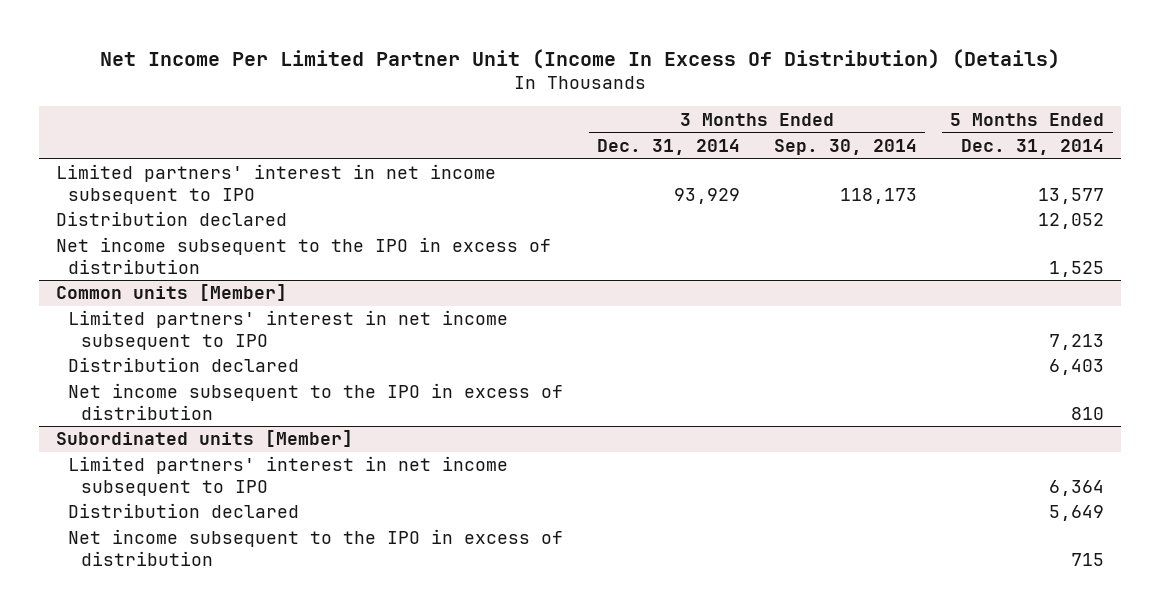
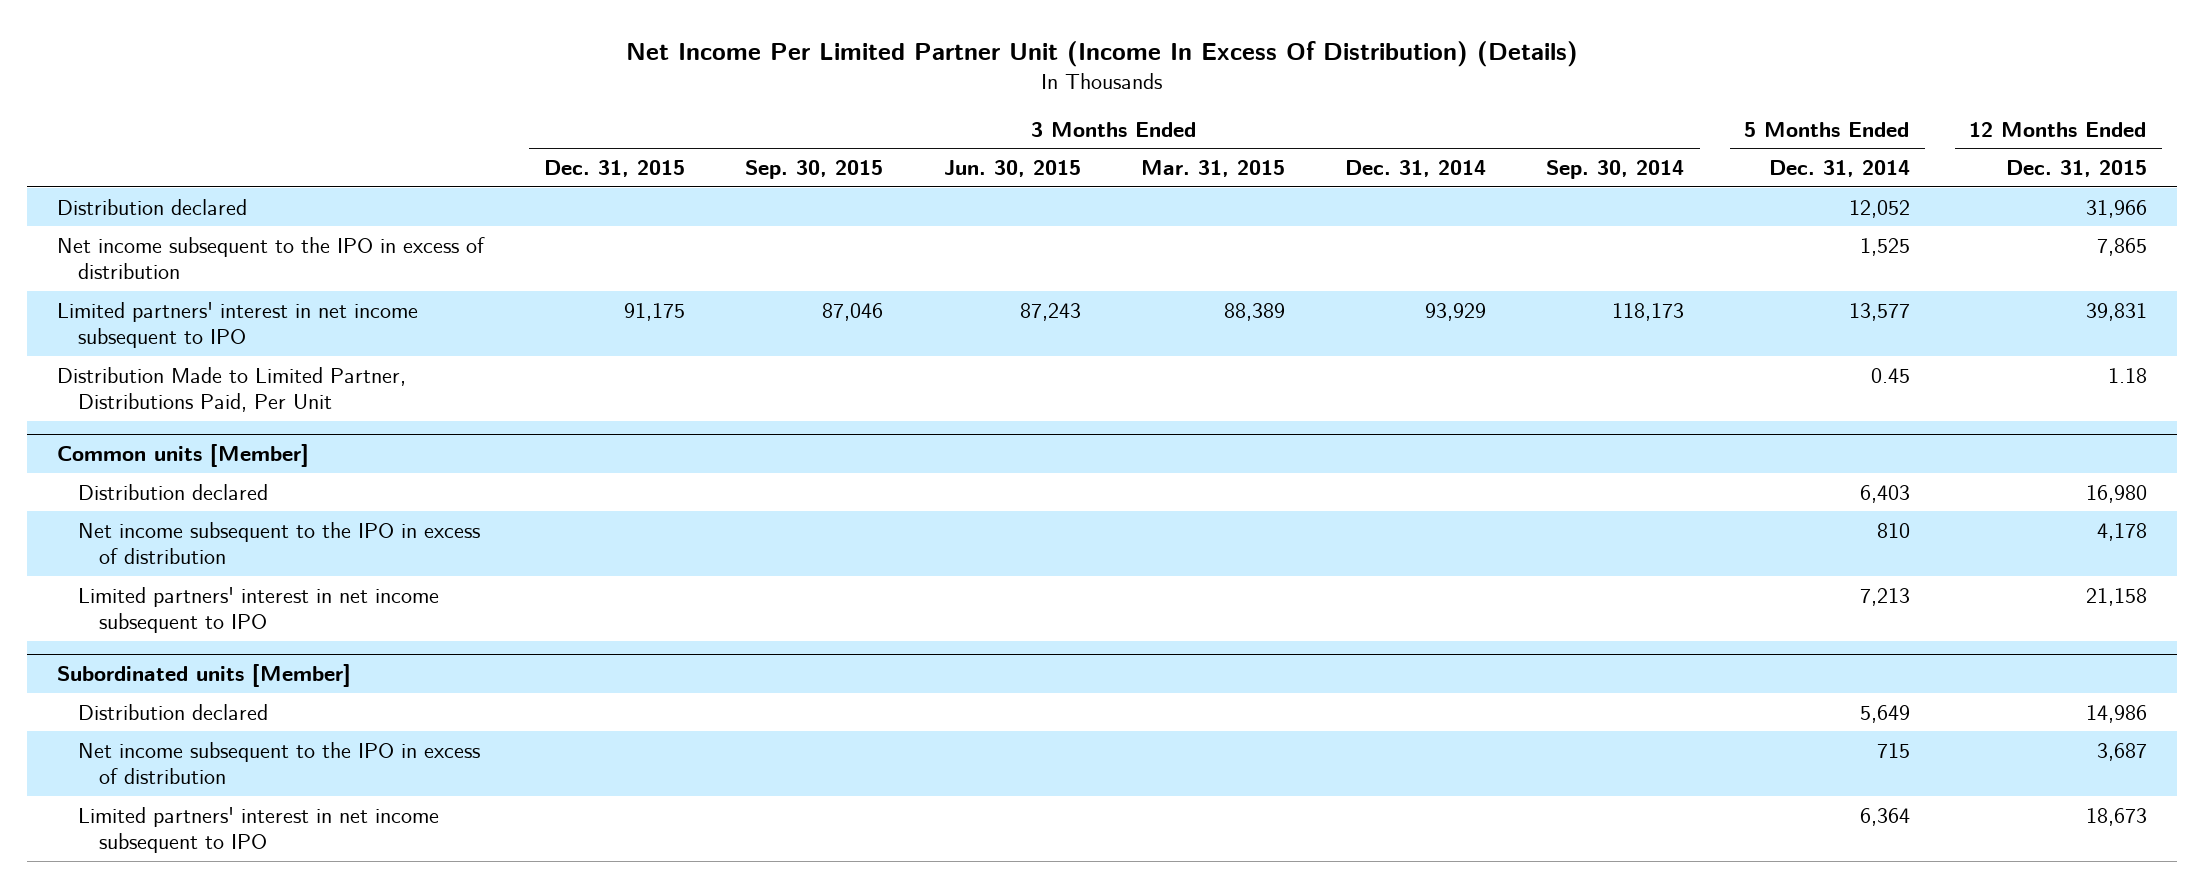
- | 3 Months Ended Dec. 31, 2014 | 3 Months Ended Sep. 30, 2014 | 5 Months Ended Dec. 31, 2014
+ | 3 Months Ended Dec. 31, 2015 | 3 Months Ended Sep. 30, 2015 | 3 Months Ended Jun. 30, 2015 | 3 Months Ended Mar. 31, 2015 | 3 Months Ended Dec. 31, 2014 | 3 Months Ended Sep. 30, 2014 | 5 Months Ended Dec. 31, 2014 | 12 Months Ended Dec. 31, 2015
moved down: Limited partners' interest in net income subsequent to IPO | 91,175 | 87,046 | 87,243 | 88,389 | 93,929 | 118,173 | 13,577 | 39,831
+ Distribution Made to Limited Partner, Distributions Paid, Per Unit | | | | | | | 0.45 | 1.18
@ Common units [Member]
moved down: Limited partners' interest in net income subsequent to IPO | | | | | | | 7,213 | 21,158
@ Subordinated units [Member]
moved down: Limited partners' interest in net income subsequent to IPO | | | | | | | 6,364 | 18,673

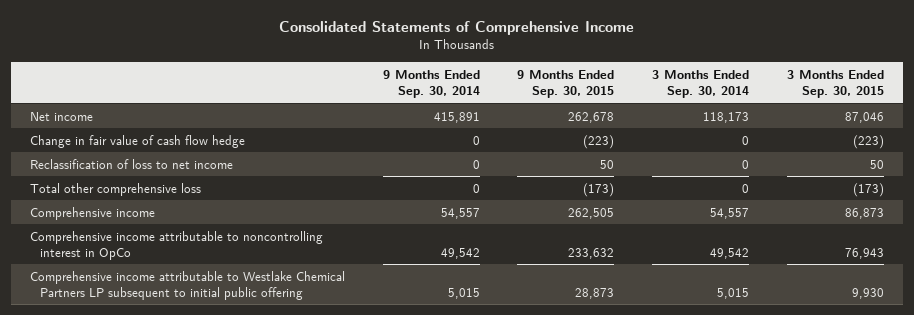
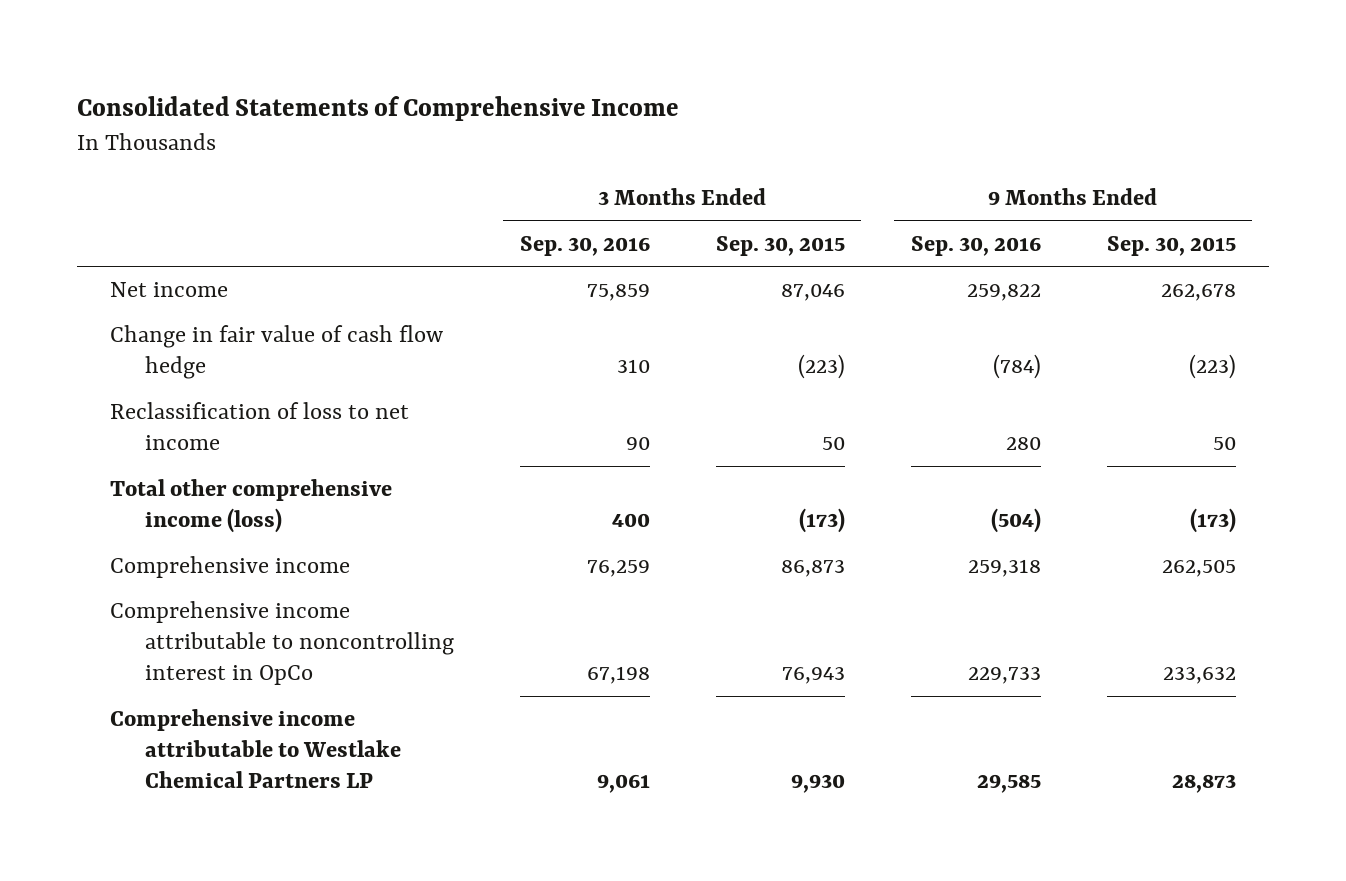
- | 9 Months Ended Sep. 30, 2014 | 9 Months Ended Sep. 30, 2015 | 3 Months Ended Sep. 30, 2014 | 3 Months Ended Sep. 30, 2015
+ | 3 Months Ended Sep. 30, 2016 | 3 Months Ended Sep. 30, 2015 | 9 Months Ended Sep. 30, 2016 | 9 Months Ended Sep. 30, 2015
- Total other comprehensive loss | 0 | (173) | 0 | (173)
+ Total other comprehensive income (loss) | 400 | (173) | (504) | (173)
- Comprehensive income attributable to Westlake Chemical Partners LP subsequent to initial public offering | 5,015 | 28,873 | 5,015 | 9,930
+ Comprehensive income attributable to Westlake Chemical Partners LP | 9,061 | 9,930 | 29,585 | 28,873

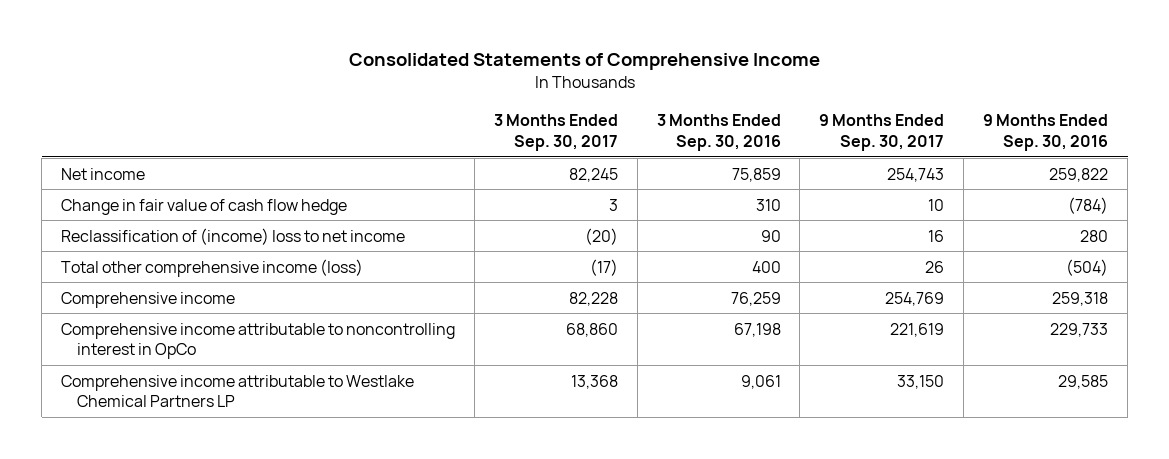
- | 3 Months Ended Sep. 30, 2016 | 3 Months Ended Sep. 30, 2015 | 9 Months Ended Sep. 30, 2016 | 9 Months Ended Sep. 30, 2015
+ | 3 Months Ended Sep. 30, 2017 | 3 Months Ended Sep. 30, 2016 | 9 Months Ended Sep. 30, 2017 | 9 Months Ended Sep. 30, 2016
- Reclassification of loss to net income | 90 | 50 | 280 | 50
+ Reclassification of (income) loss to net income | (20) | 90 | 16 | 280

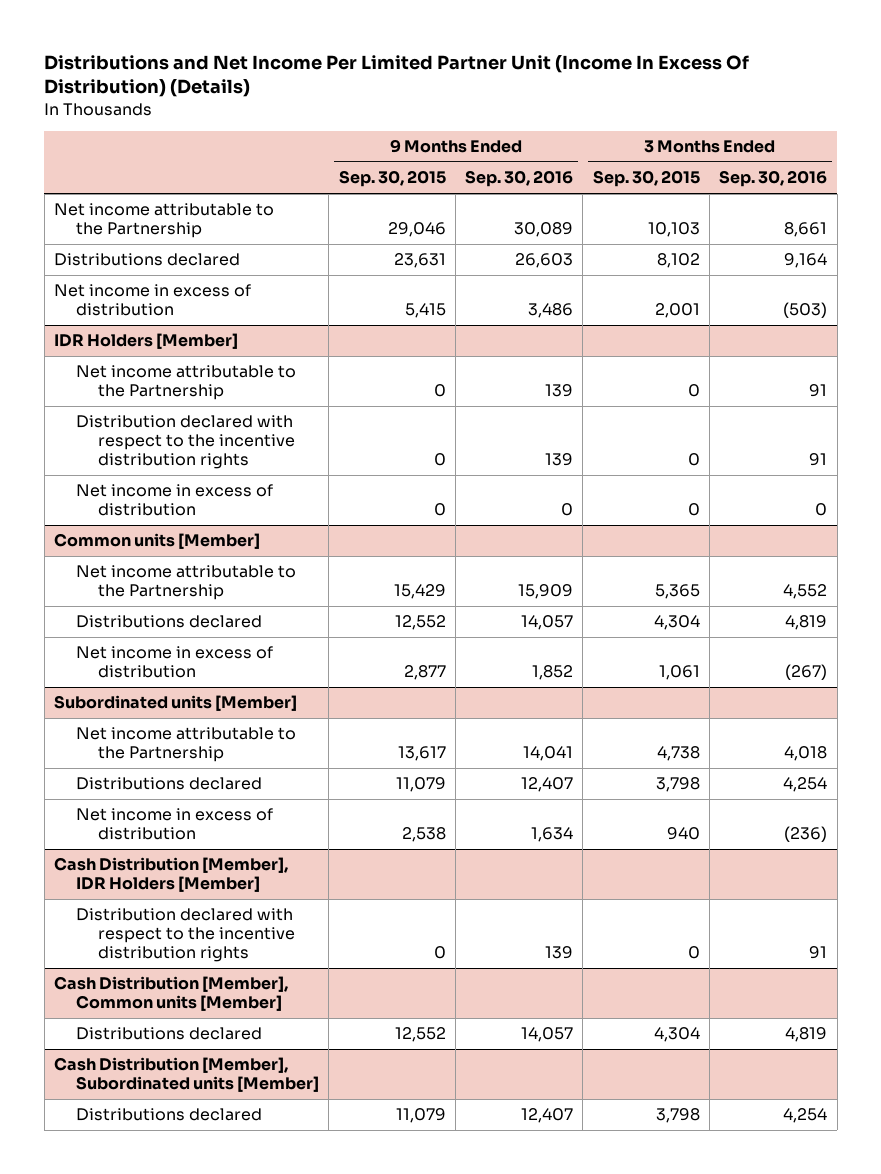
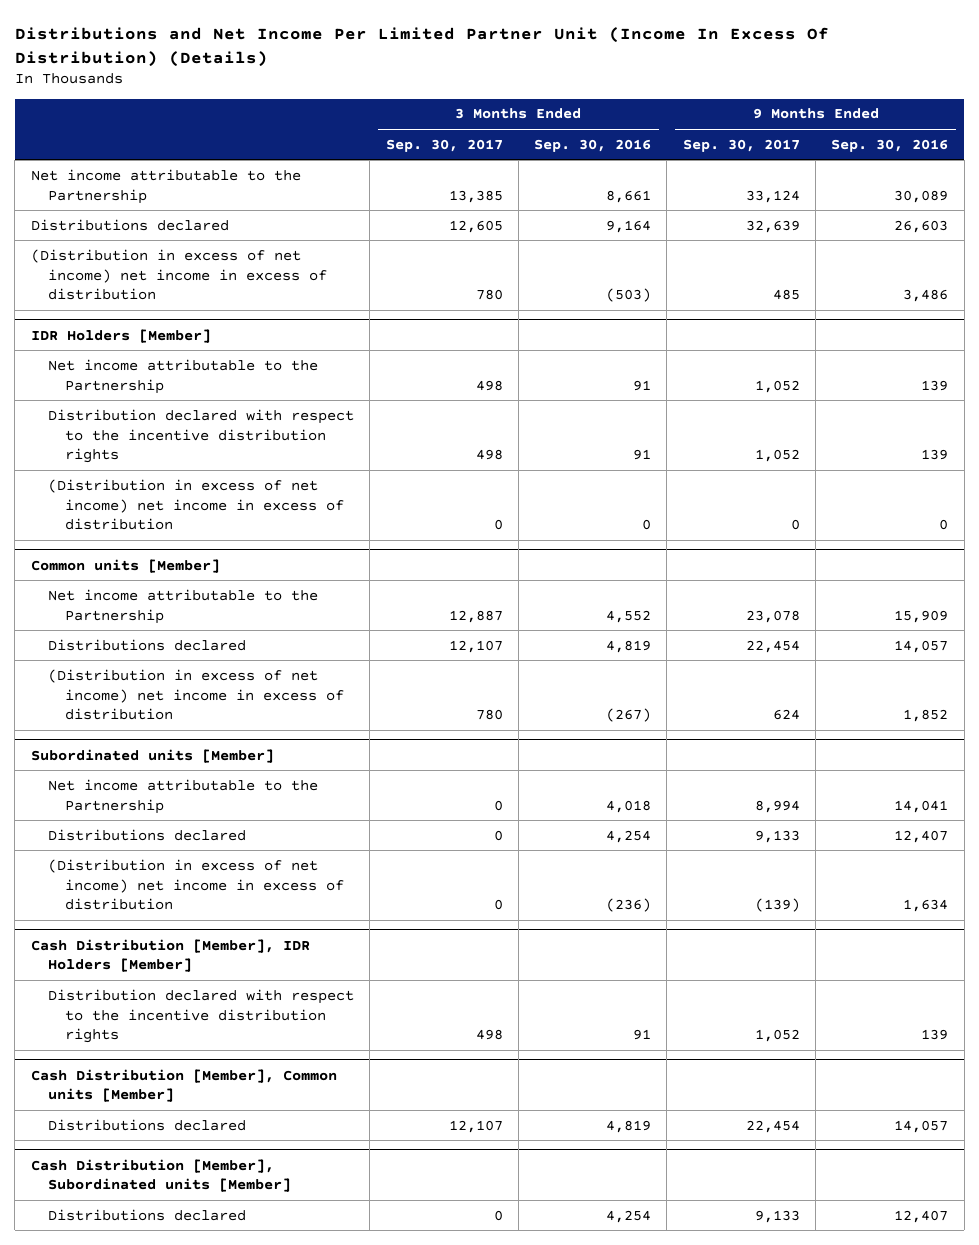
- | 9 Months Ended Sep. 30, 2015 | 9 Months Ended Sep. 30, 2016 | 3 Months Ended Sep. 30, 2015 | 3 Months Ended Sep. 30, 2016
+ | 3 Months Ended Sep. 30, 2017 | 3 Months Ended Sep. 30, 2016 | 9 Months Ended Sep. 30, 2017 | 9 Months Ended Sep. 30, 2016
- Net income in excess of distribution | 5,415 | 3,486 | 2,001 | (503)
+ (Distribution in excess of net income) net income in excess of distribution | 780 | (503) | 485 | 3,486
@ IDR Holders [Member]
- Net income in excess of distribution | 0 | 0 | 0 | 0
+ (Distribution in excess of net income) net income in excess of distribution | 0 | 0 | 0 | 0
@ Common units [Member]
- Net income in excess of distribution | 2,877 | 1,852 | 1,061 | (267)
+ (Distribution in excess of net income) net income in excess of distribution | 780 | (267) | 624 | 1,852
@ Subordinated units [Member]
- Net income in excess of distribution | 2,538 | 1,634 | 940 | (236)
+ (Distribution in excess of net income) net income in excess of distribution | 0 | (236) | (139) | 1,634

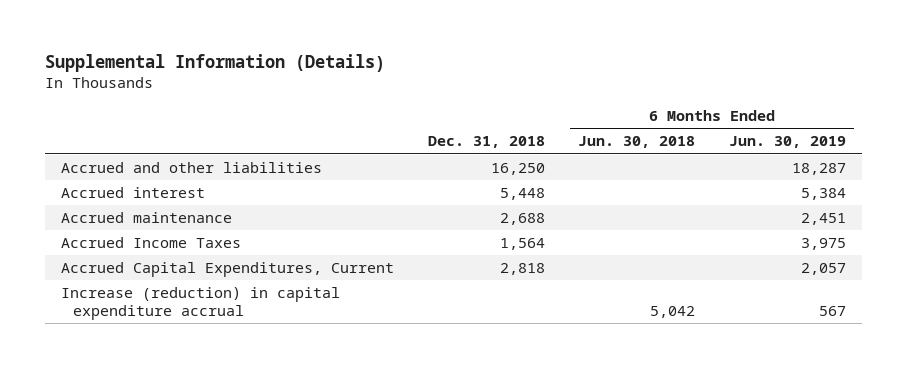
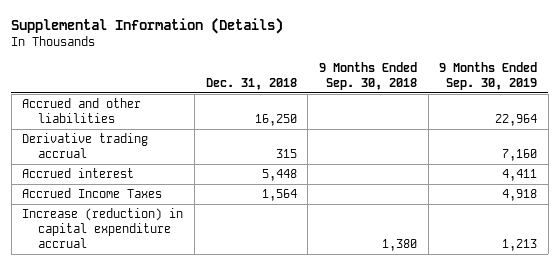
- | Dec. 31, 2018 | 6 Months Ended Jun. 30, 2018 | 6 Months Ended Jun. 30, 2019
+ | Dec. 31, 2018 | 9 Months Ended Sep. 30, 2018 | 9 Months Ended Sep. 30, 2019
+ Derivative trading accrual | 315 | | 7,160
- Accrued maintenance | 2,688 | | 2,451
- Accrued Capital Expenditures, Current | 2,818 | | 2,057

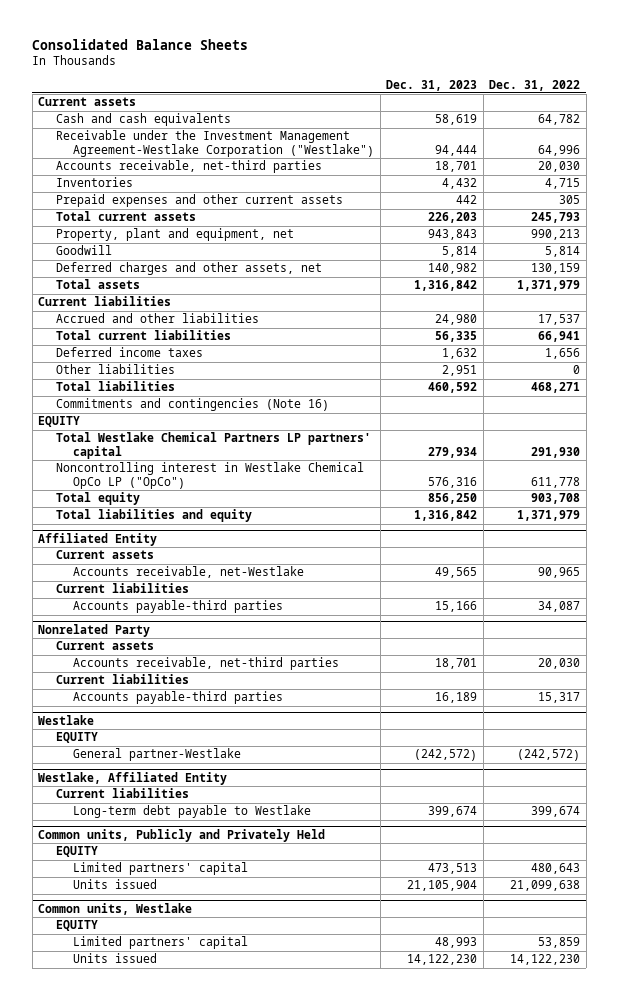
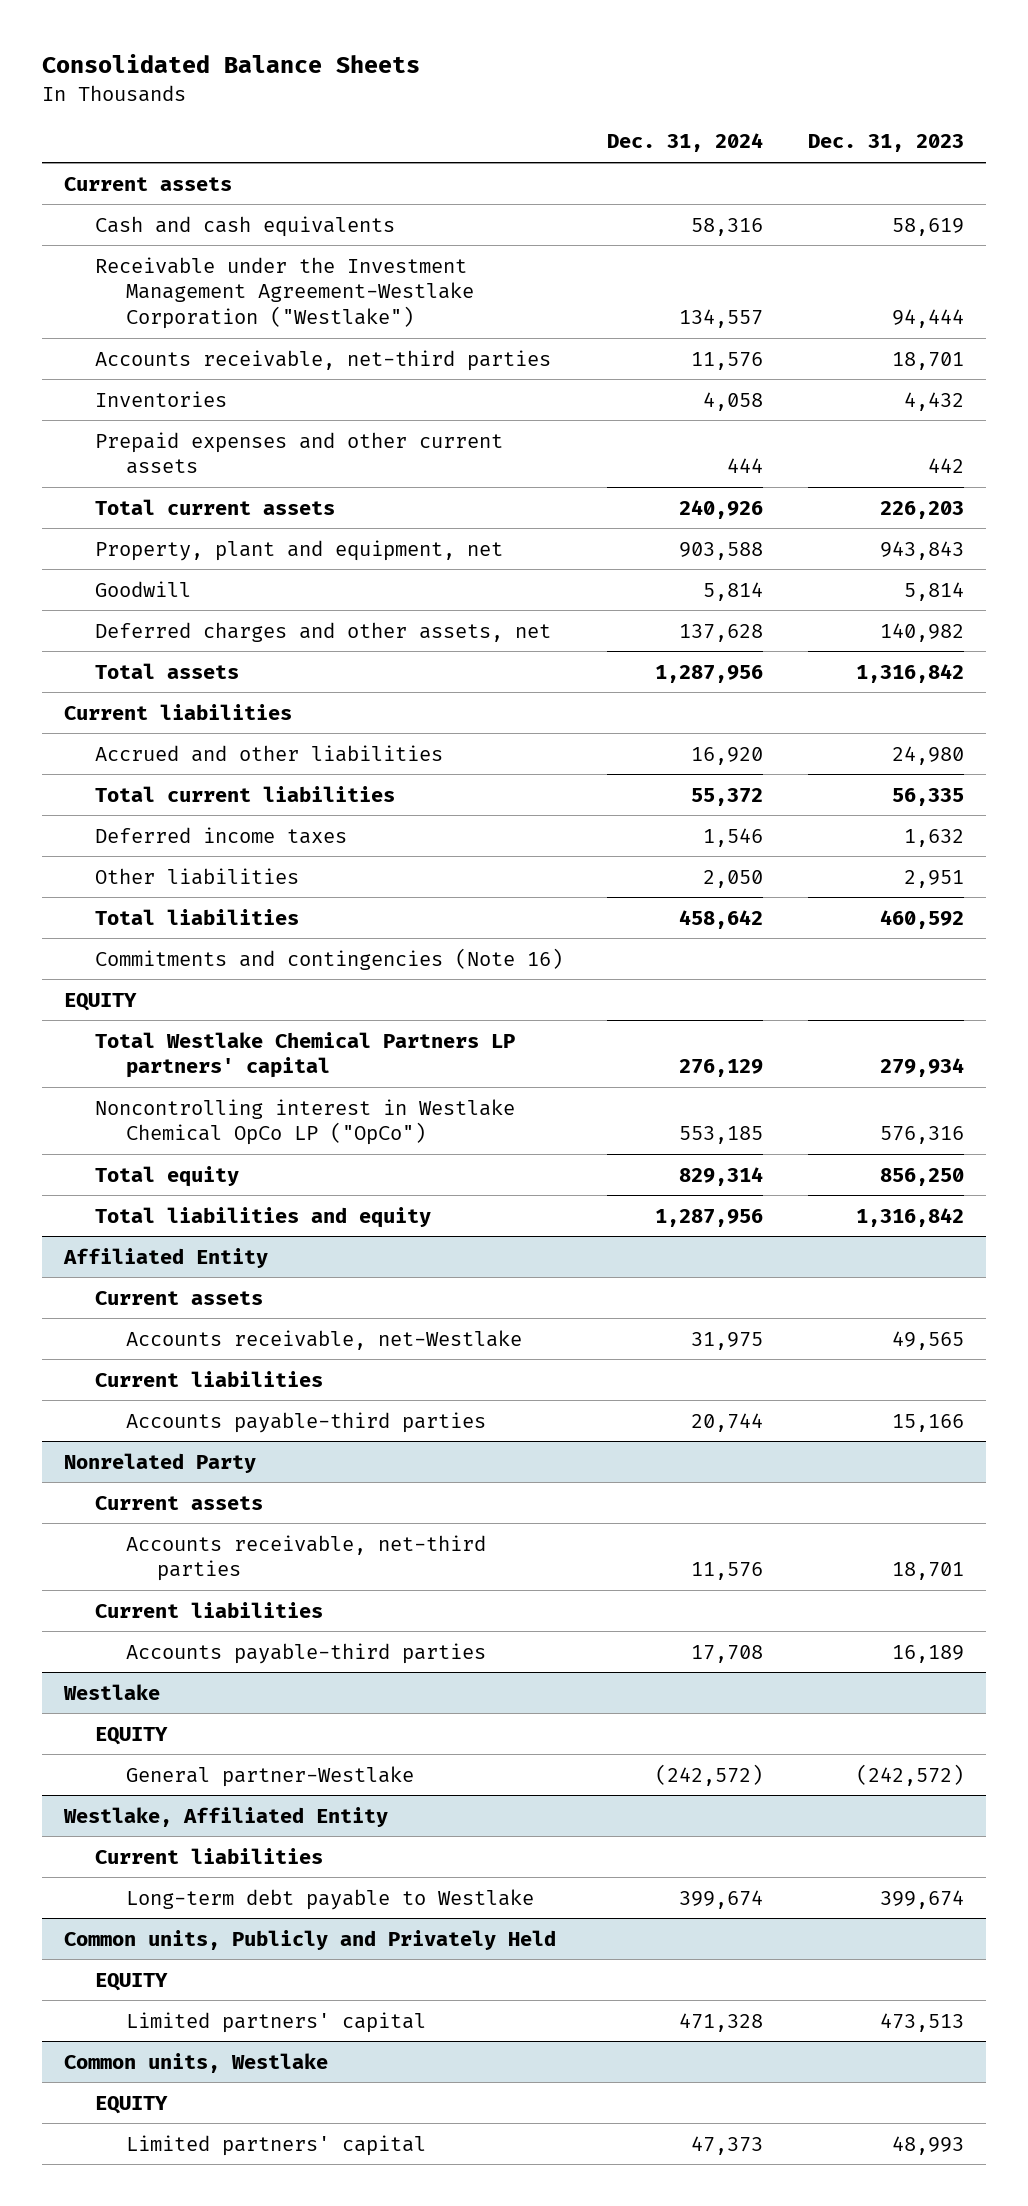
- | Dec. 31, 2023 | Dec. 31, 2022
+ | Dec. 31, 2024 | Dec. 31, 2023
@ Common units, Publicly and Privately Held
- Units issued | 21,105,904 | 21,099,638
@ Common units, Westlake
- Units issued | 14,122,230 | 14,122,230

